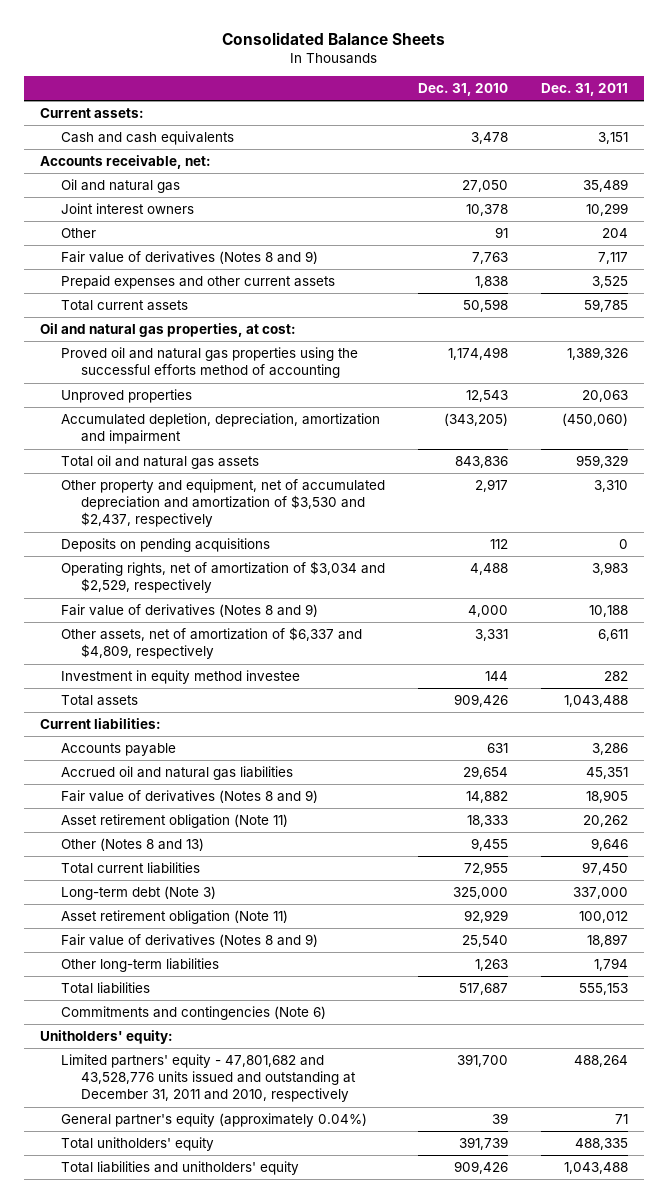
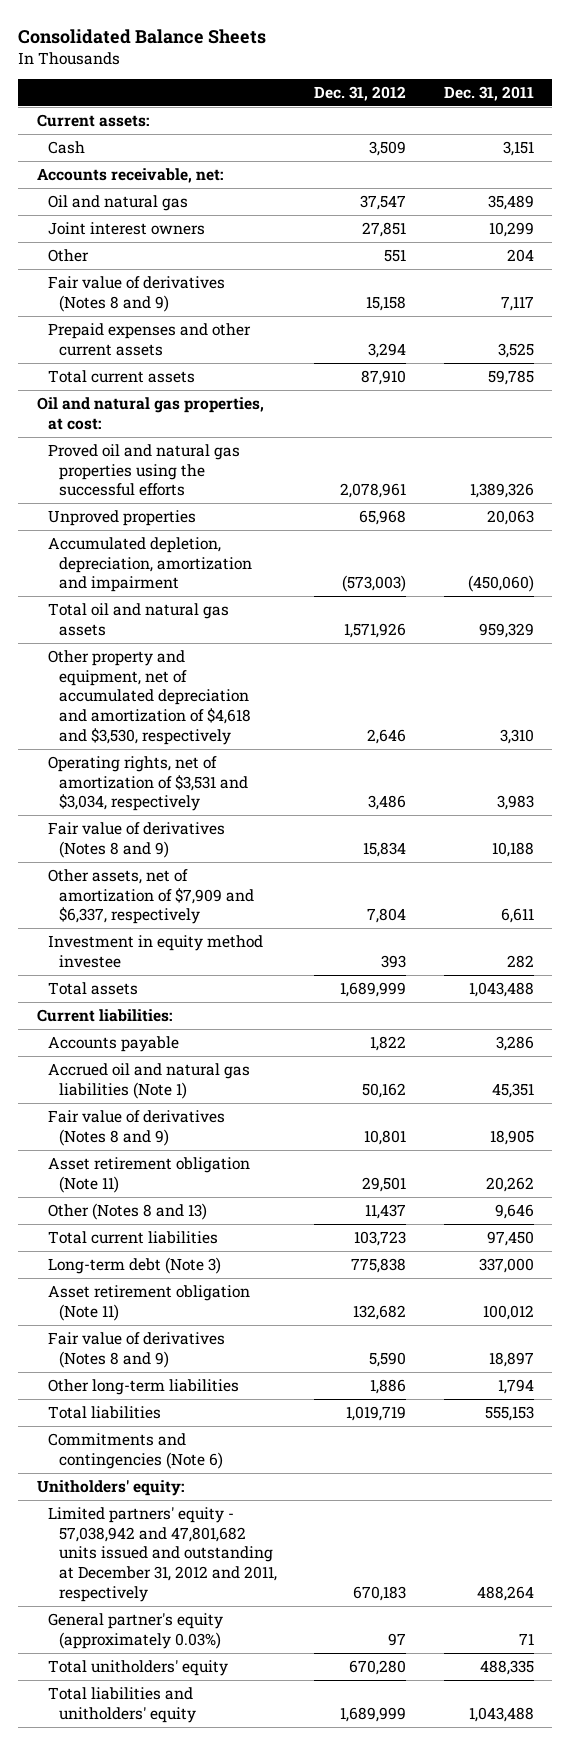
- | Dec. 31, 2010 | Dec. 31, 2011
+ | Dec. 31, 2012 | Dec. 31, 2011
- Cash and cash equivalents | 3,478 | 3,151
+ Cash | 3,509 | 3,151
- Proved oil and natural gas properties using the successful efforts method of accounting | 1,174,498 | 1,389,326
+ Proved oil and natural gas properties using the successful efforts | 2,078,961 | 1,389,326
- Other property and equipment, net of accumulated depreciation and amortization of $3,530 and $2,437, respectively | 2,917 | 3,310
- Deposits on pending acquisitions | 112 | 0
- Operating rights, net of amortization of $3,034 and $2,529, respectively | 4,488 | 3,983
+ Other property and equipment, net of accumulated depreciation and amortization of $4,618 and $3,530, respectively | 2,646 | 3,310
+ Operating rights, net of amortization of $3,531 and $3,034, respectively | 3,486 | 3,983
- Other assets, net of amortization of $6,337 and $4,809, respectively | 3,331 | 6,611
+ Other assets, net of amortization of $7,909 and $6,337, respectively | 7,804 | 6,611
- Accrued oil and natural gas liabilities | 29,654 | 45,351
+ Accrued oil and natural gas liabilities (Note 1) | 50,162 | 45,351
- Limited partners' equity - 47,801,682 and 43,528,776 units issued and outstanding at December 31, 2011 and 2010, respectively | 391,700 | 488,264
- General partner's equity (approximately 0.04%) | 39 | 71
+ Limited partners' equity - 57,038,942 and 47,801,682 units issued and outstanding at December 31, 2012 and 2011, respectively | 670,183 | 488,264
+ General partner's equity (approximately 0.03%) | 97 | 71

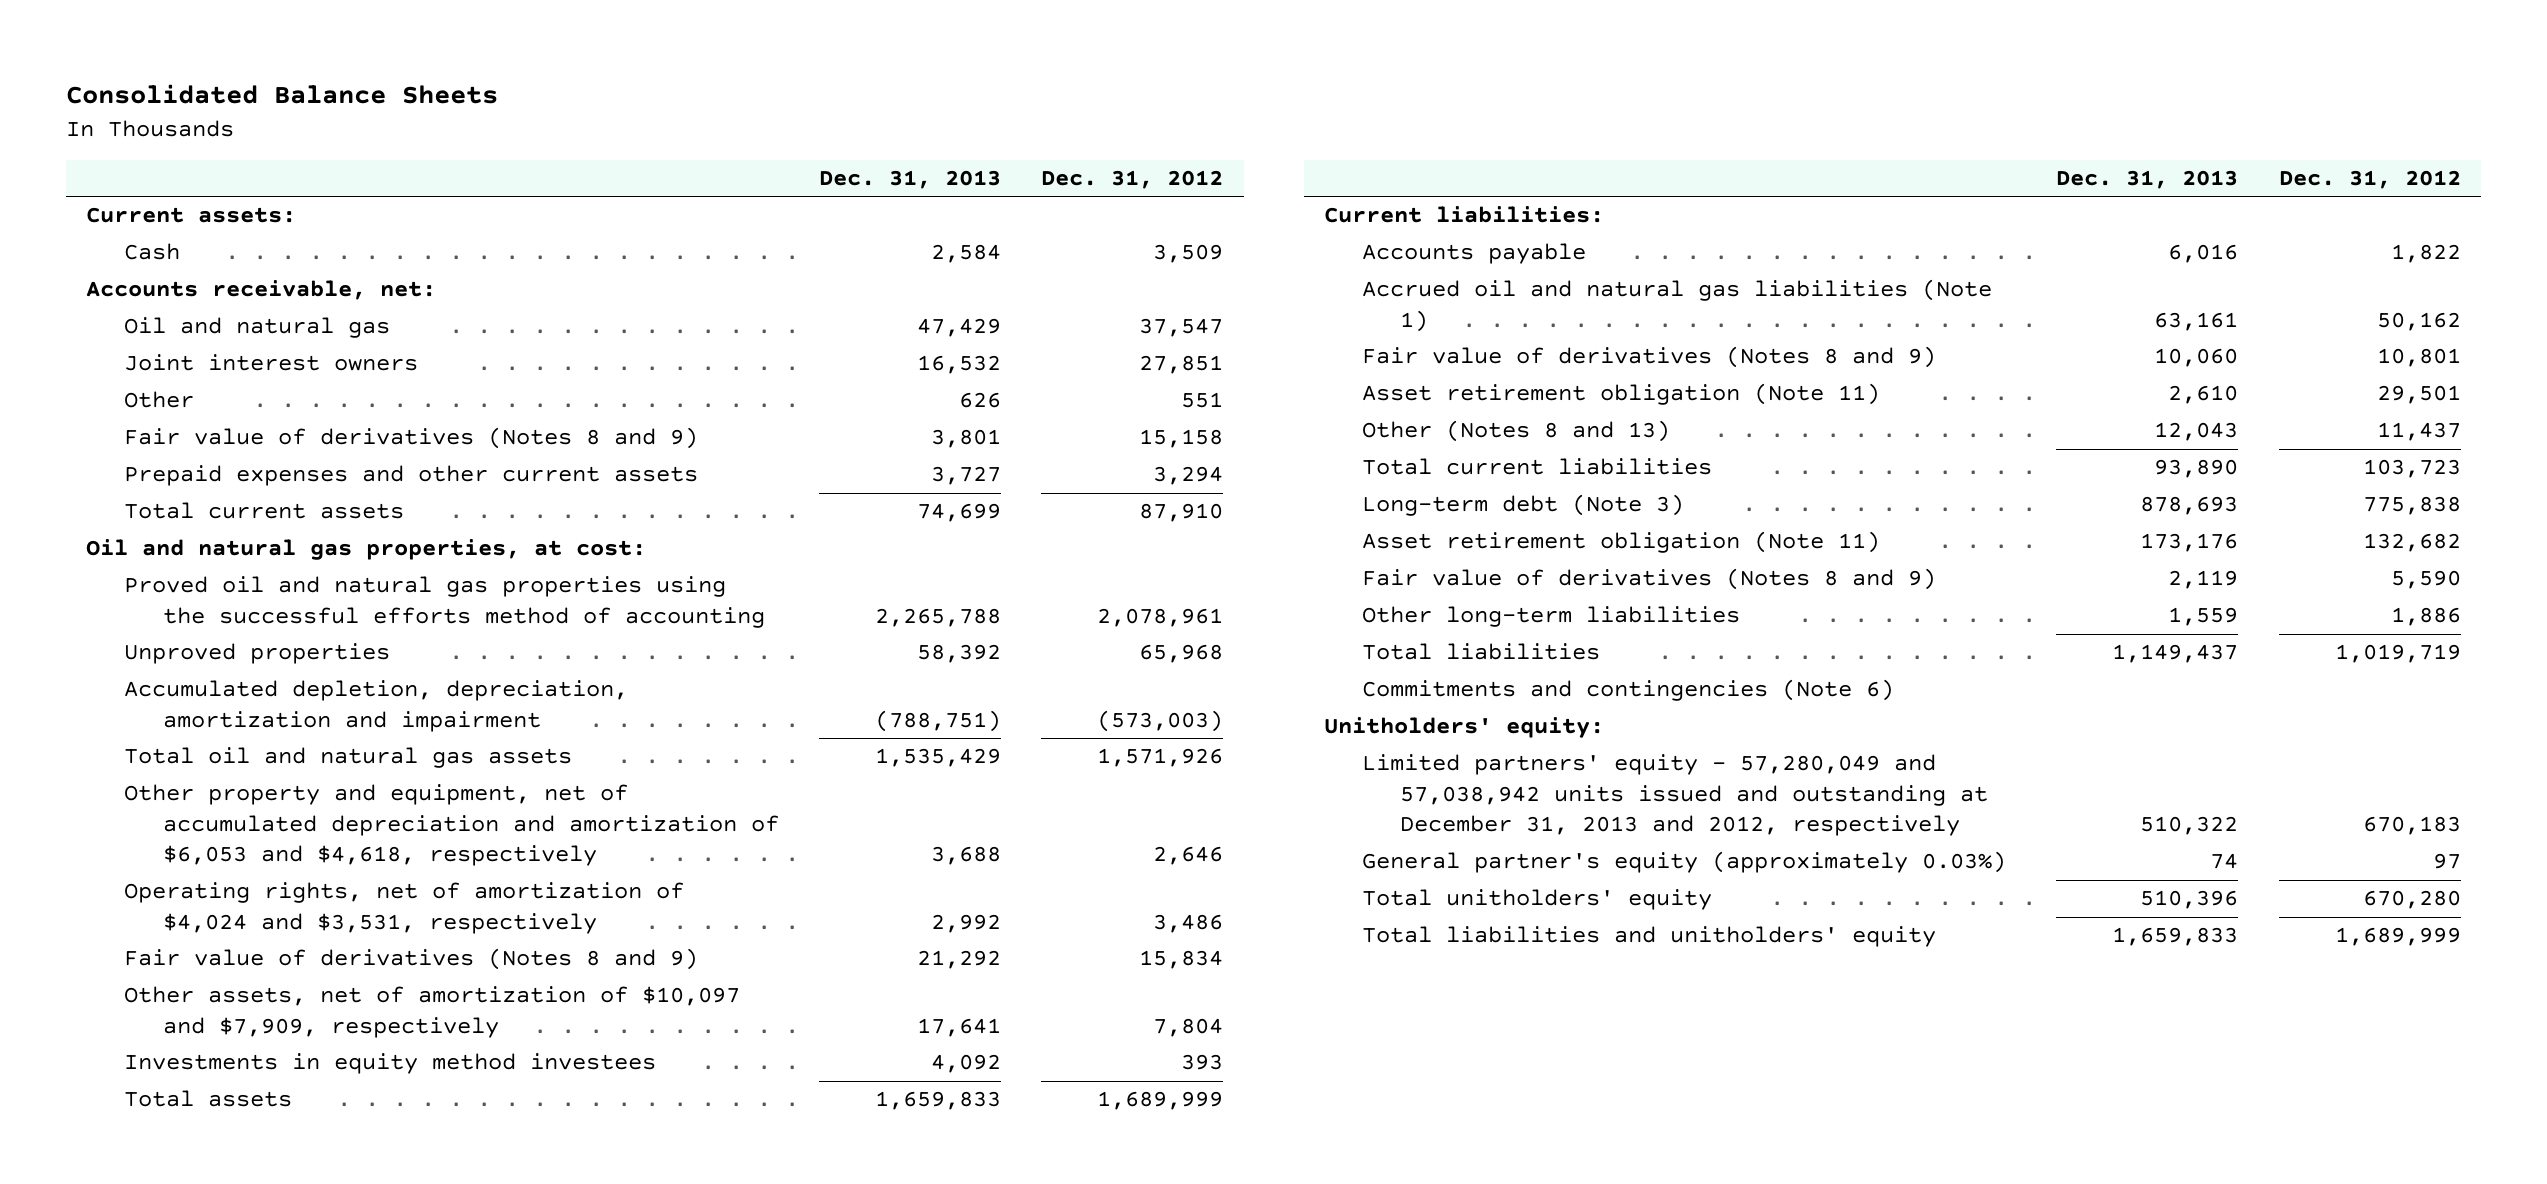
- | Dec. 31, 2012 | Dec. 31, 2011
+ | Dec. 31, 2013 | Dec. 31, 2012
- Proved oil and natural gas properties using the successful efforts | 2,078,961 | 1,389,326
+ Proved oil and natural gas properties using the successful efforts method of accounting | 2,265,788 | 2,078,961
- Other property and equipment, net of accumulated depreciation and amortization of $4,618 and $3,530, respectively | 2,646 | 3,310
- Operating rights, net of amortization of $3,531 and $3,034, respectively | 3,486 | 3,983
+ Other property and equipment, net of accumulated depreciation and amortization of $6,053 and $4,618, respectively | 3,688 | 2,646
+ Operating rights, net of amortization of $4,024 and $3,531, respectively | 2,992 | 3,486
- Other assets, net of amortization of $7,909 and $6,337, respectively | 7,804 | 6,611
- Investment in equity method investee | 393 | 282
+ Other assets, net of amortization of $10,097 and $7,909, respectively | 17,641 | 7,804
+ Investments in equity method investees | 4,092 | 393
- Limited partners' equity - 57,038,942 and 47,801,682 units issued and outstanding at December 31, 2012 and 2011, respectively | 670,183 | 488,264
+ Limited partners' equity - 57,280,049 and 57,038,942 units issued and outstanding at December 31, 2013 and 2012, respectively | 510,322 | 670,183

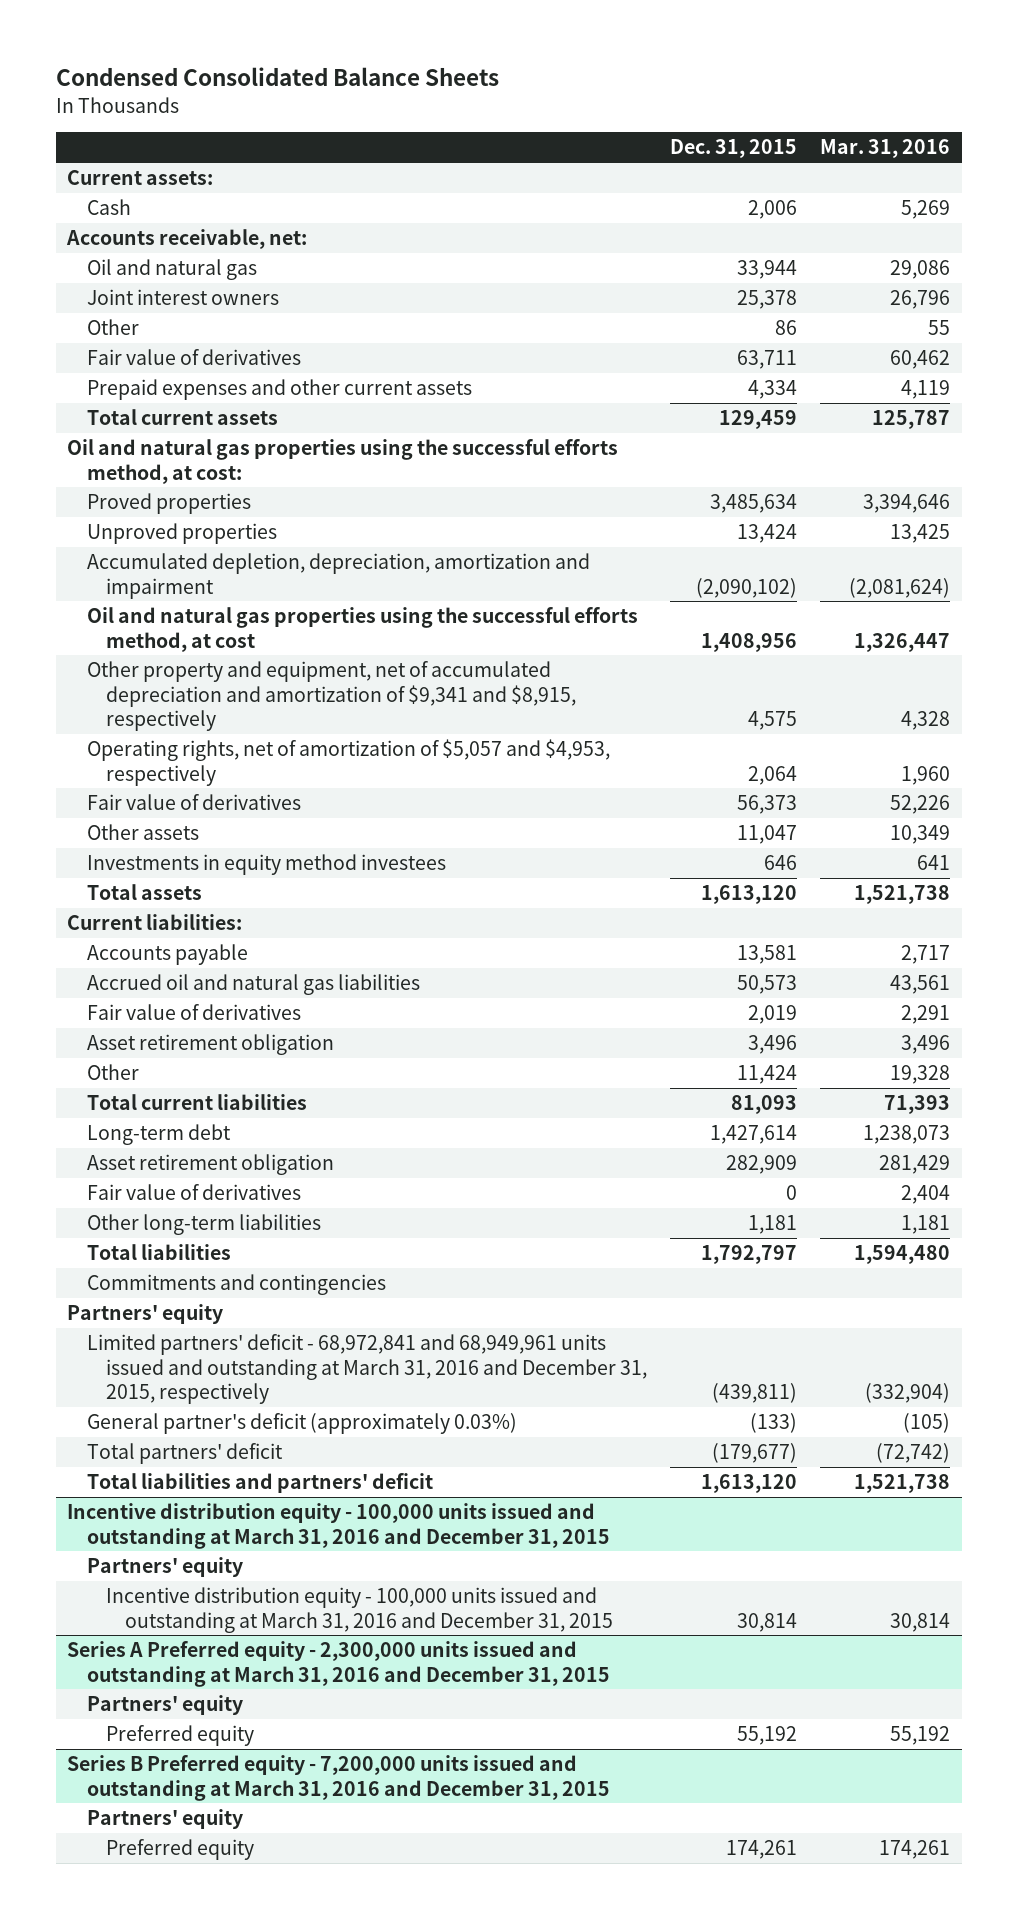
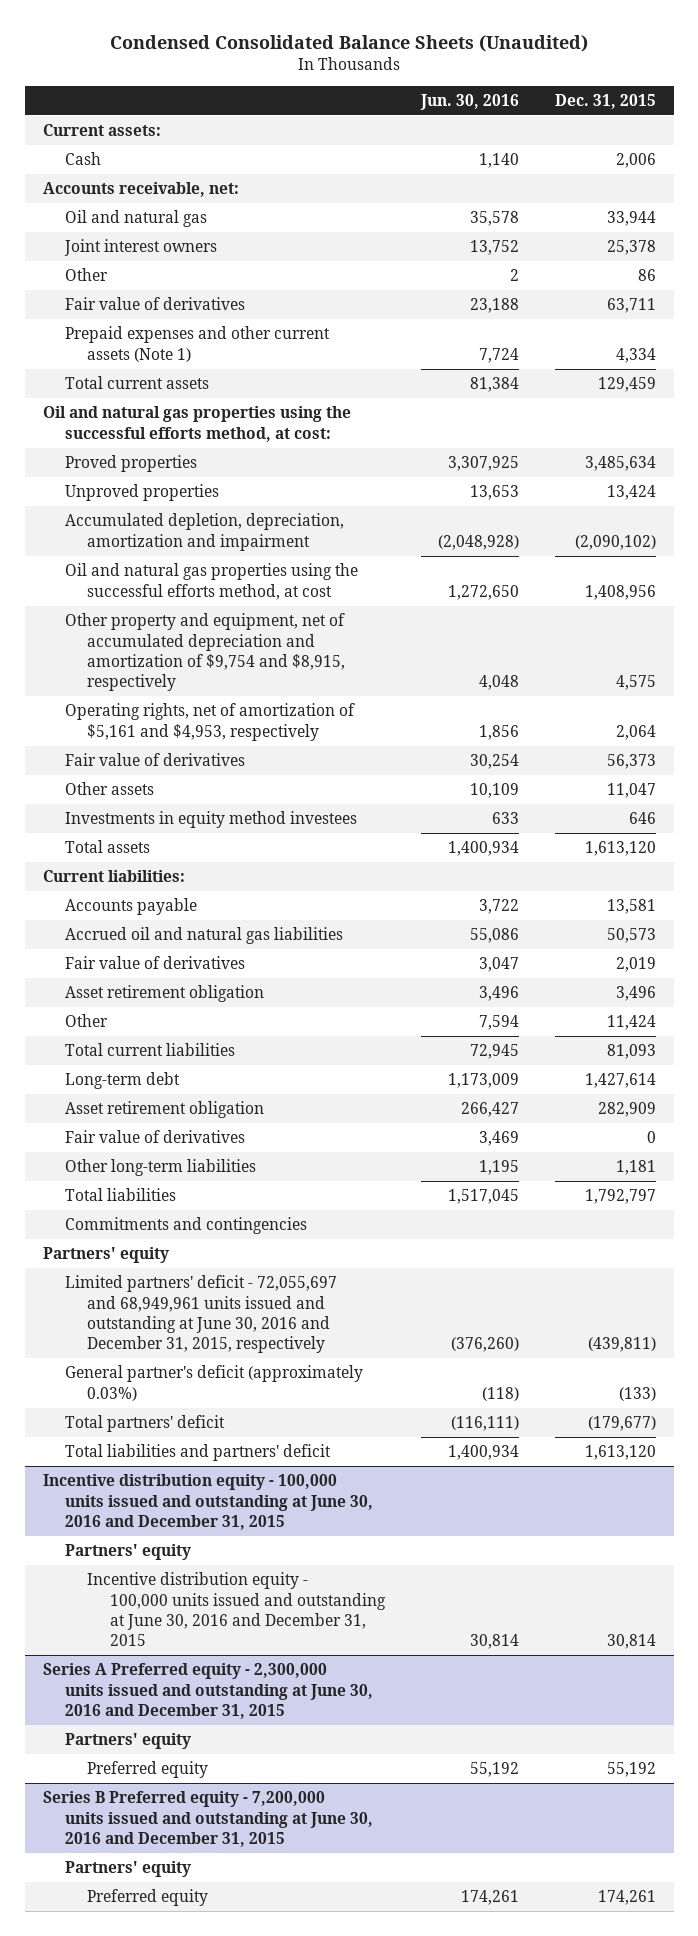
- Condensed Consolidated Balance Sheets
+ Condensed Consolidated Balance Sheets (Unaudited)
- | Dec. 31, 2015 | Mar. 31, 2016
+ | Jun. 30, 2016 | Dec. 31, 2015
- Prepaid expenses and other current assets | 4,334 | 4,119
+ Prepaid expenses and other current assets (Note 1) | 7,724 | 4,334
- Other property and equipment, net of accumulated depreciation and amortization of $9,341 and $8,915, respectively | 4,575 | 4,328
- Operating rights, net of amortization of $5,057 and $4,953, respectively | 2,064 | 1,960
+ Other property and equipment, net of accumulated depreciation and amortization of $9,754 and $8,915, respectively | 4,048 | 4,575
+ Operating rights, net of amortization of $5,161 and $4,953, respectively | 1,856 | 2,064
- Limited partners' deficit - 68,972,841 and 68,949,961 units issued and outstanding at March 31, 2016 and December 31, 2015, respectively | (439,811) | (332,904)
+ Limited partners' deficit - 72,055,697 and 68,949,961 units issued and outstanding at June 30, 2016 and December 31, 2015, respectively | (376,260) | (439,811)
- Incentive distribution equity - 100,000 units issued and outstanding at March 31, 2016 and December 31, 2015
+ Incentive distribution equity - 100,000 units issued and outstanding at June 30, 2016 and December 31, 2015
- Incentive distribution equity - 100,000 units issued and outstanding at March 31, 2016 and December 31, 2015 | 30,814 | 30,814
- Series A Preferred equity - 2,300,000 units issued and outstanding at March 31, 2016 and December 31, 2015
+ Incentive distribution equity - 100,000 units issued and outstanding at June 30, 2016 and December 31, 2015 | 30,814 | 30,814
+ Series A Preferred equity - 2,300,000 units issued and outstanding at June 30, 2016 and December 31, 2015
- Series B Preferred equity - 7,200,000 units issued and outstanding at March 31, 2016 and December 31, 2015
+ Series B Preferred equity - 7,200,000 units issued and outstanding at June 30, 2016 and December 31, 2015

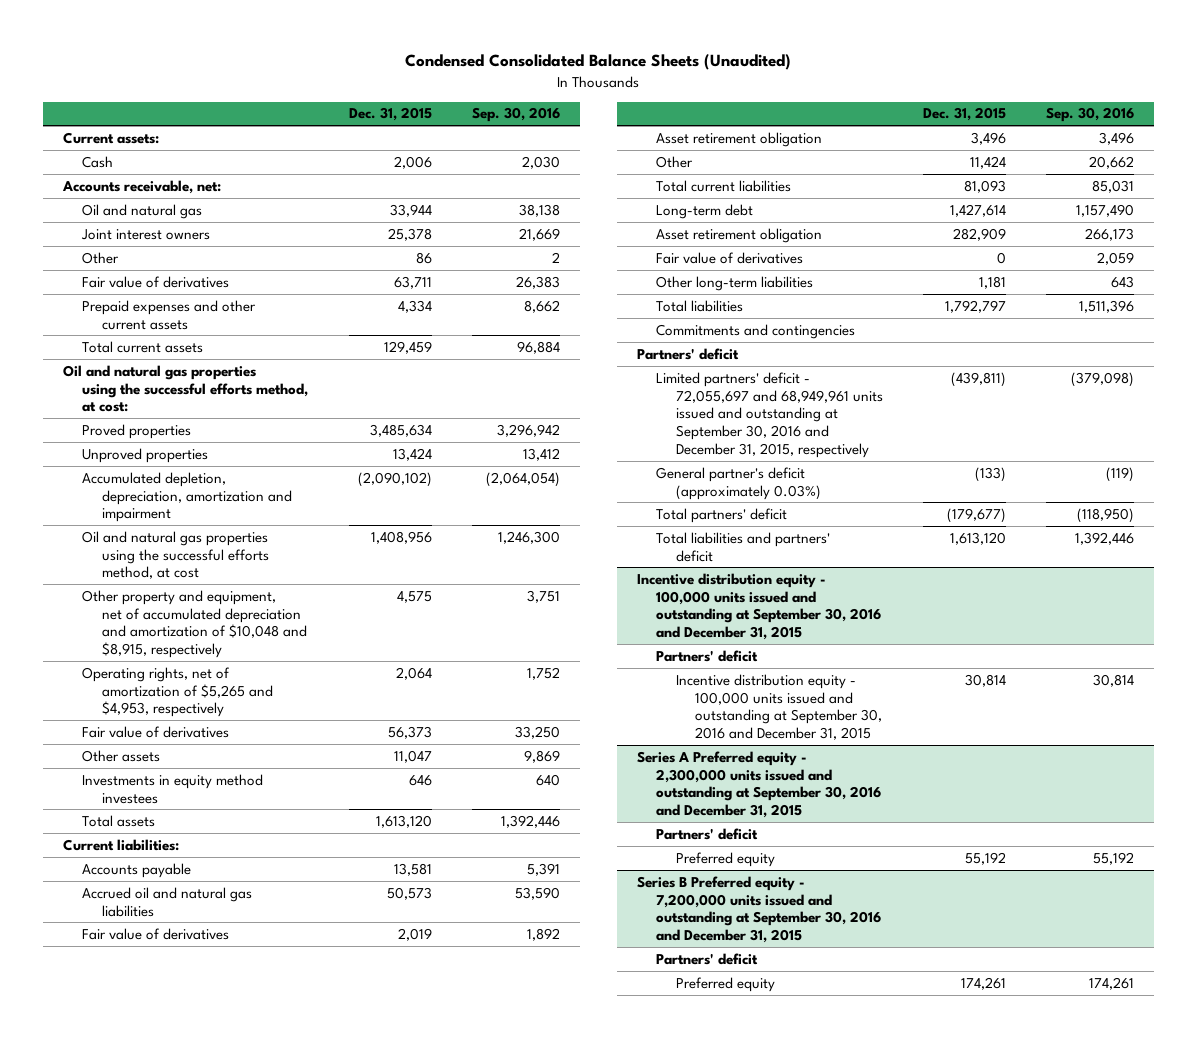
- | Jun. 30, 2016 | Dec. 31, 2015
+ | Dec. 31, 2015 | Sep. 30, 2016
- Prepaid expenses and other current assets (Note 1) | 7,724 | 4,334
+ Prepaid expenses and other current assets | 4,334 | 8,662
- Other property and equipment, net of accumulated depreciation and amortization of $9,754 and $8,915, respectively | 4,048 | 4,575
- Operating rights, net of amortization of $5,161 and $4,953, respectively | 1,856 | 2,064
+ Other property and equipment, net of accumulated depreciation and amortization of $10,048 and $8,915, respectively | 4,575 | 3,751
+ Operating rights, net of amortization of $5,265 and $4,953, respectively | 2,064 | 1,752
- Partners' equity
- Limited partners' deficit - 72,055,697 and 68,949,961 units issued and outstanding at June 30, 2016 and December 31, 2015, respectively | (376,260) | (439,811)
+ Partners' deficit
+ Limited partners' deficit - 72,055,697 and 68,949,961 units issued and outstanding at September 30, 2016 and December 31, 2015, respectively | (439,811) | (379,098)
- Incentive distribution equity - 100,000 units issued and outstanding at June 30, 2016 and December 31, 2015
- Partners' equity
- Incentive distribution equity - 100,000 units issued and outstanding at June 30, 2016 and December 31, 2015 | 30,814 | 30,814
- Series A Preferred equity - 2,300,000 units issued and outstanding at June 30, 2016 and December 31, 2015
- Partners' equity
+ Incentive distribution equity - 100,000 units issued and outstanding at September 30, 2016 and December 31, 2015
+ Partners' deficit
+ Incentive distribution equity - 100,000 units issued and outstanding at September 30, 2016 and December 31, 2015 | 30,814 | 30,814
+ Series A Preferred equity - 2,300,000 units issued and outstanding at September 30, 2016 and December 31, 2015
+ Partners' deficit
- Series B Preferred equity - 7,200,000 units issued and outstanding at June 30, 2016 and December 31, 2015
- Partners' equity
+ Series B Preferred equity - 7,200,000 units issued and outstanding at September 30, 2016 and December 31, 2015
+ Partners' deficit

